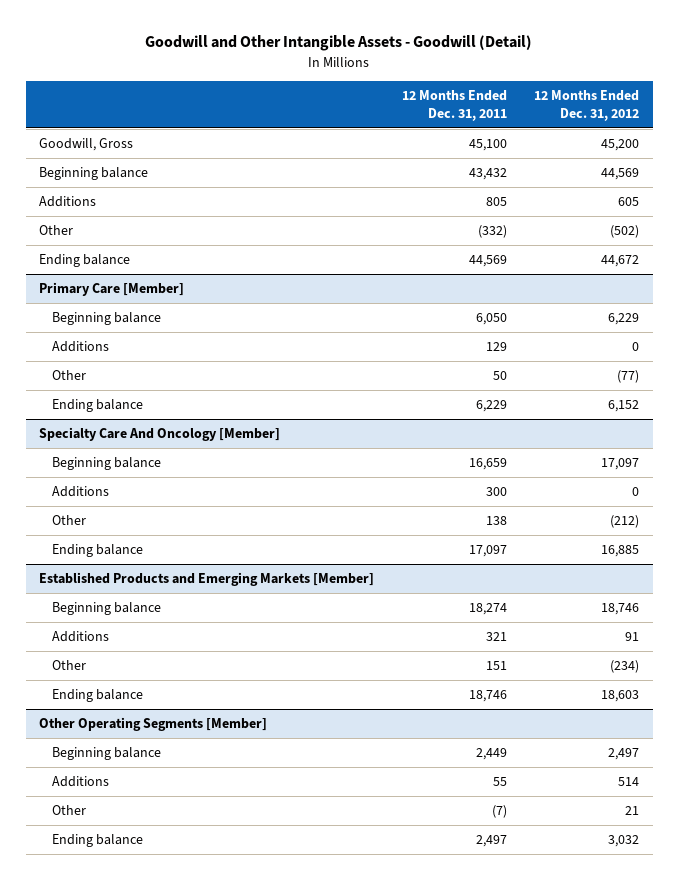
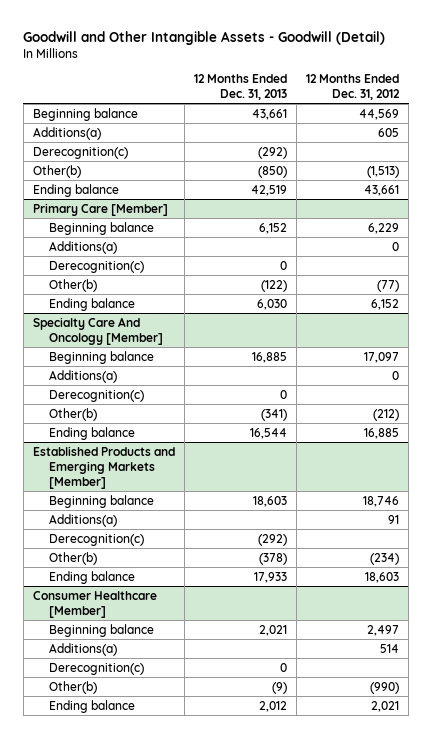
- | 12 Months Ended Dec. 31, 2011 | 12 Months Ended Dec. 31, 2012
+ | 12 Months Ended Dec. 31, 2013 | 12 Months Ended Dec. 31, 2012
- Goodwill, Gross | 45,100 | 45,200
- Additions | 805 | 605
- Other | (332) | (502)
- Ending balance | 44,569 | 44,672
+ Additions(a) | | 605
+ Derecognition(c) | (292) |
+ Other(b) | (850) | (1,513)
+ Ending balance | 42,519 | 43,661
@ Primary Care [Member]
- Additions | 129 | 0
- Other | 50 | (77)
+ Additions(a) | | 0
+ Derecognition(c) | 0 |
+ Other(b) | (122) | (77)
@ Specialty Care And Oncology [Member]
- Additions | 300 | 0
- Other | 138 | (212)
+ Additions(a) | | 0
+ Derecognition(c) | 0 |
+ Other(b) | (341) | (212)
@ Established Products and Emerging Markets [Member]
- Additions | 321 | 91
- Other | 151 | (234)
+ Additions(a) | | 91
+ Derecognition(c) | (292) |
+ Other(b) | (378) | (234)
- Other Operating Segments [Member]
+ Consumer Healthcare [Member]
- Additions | 55 | 514
- Other | (7) | 21
- Ending balance | 2,497 | 3,032
+ Additions(a) | | 514
+ Derecognition(c) | 0 |
+ Other(b) | (9) | (990)
+ Ending balance | 2,012 | 2,021

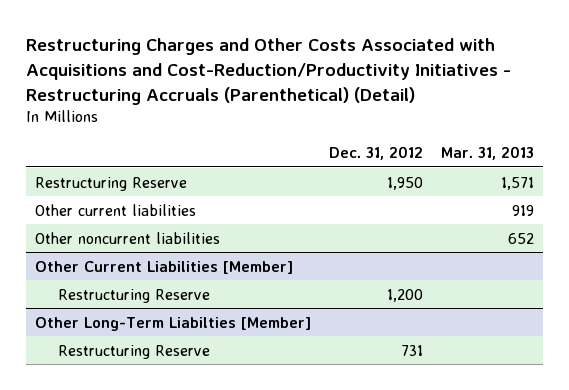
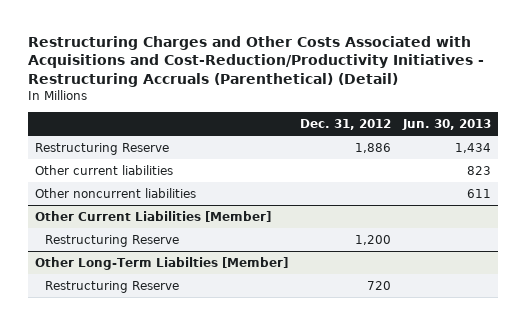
- | Dec. 31, 2012 | Mar. 31, 2013
+ | Dec. 31, 2012 | Jun. 30, 2013
- Restructuring Reserve | 1,950 | 1,571
+ Restructuring Reserve | 1,886 | 1,434
@ Other Long-Term Liabilties [Member]
- Restructuring Reserve | 731 |
+ Restructuring Reserve | 720 |

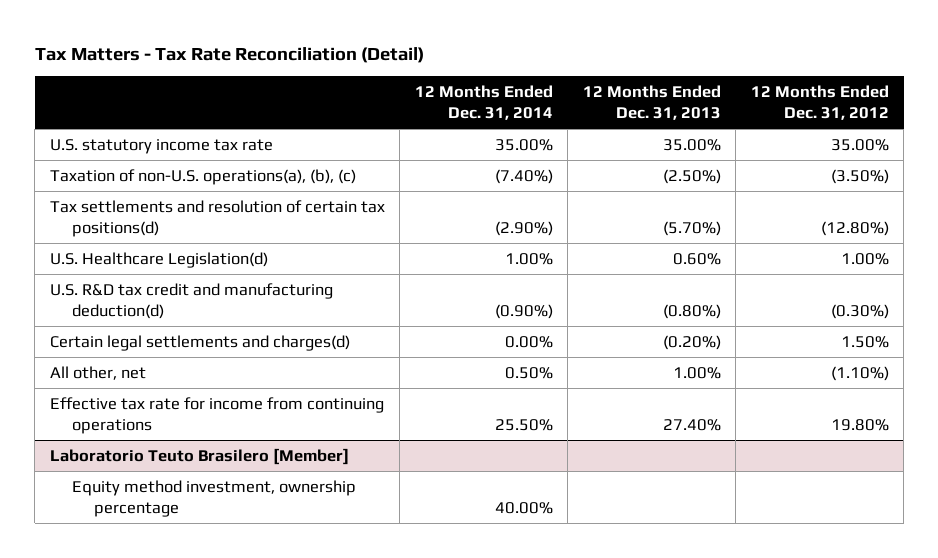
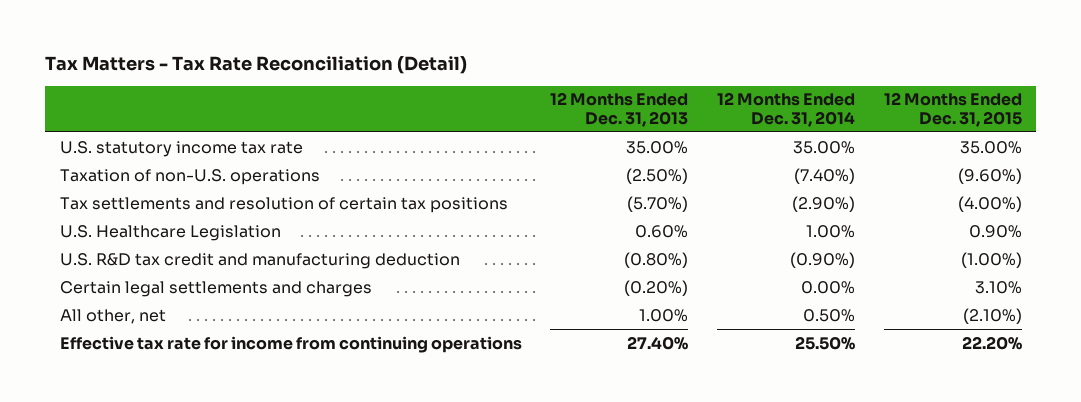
- | 12 Months Ended Dec. 31, 2014 | 12 Months Ended Dec. 31, 2013 | 12 Months Ended Dec. 31, 2012
+ | 12 Months Ended Dec. 31, 2013 | 12 Months Ended Dec. 31, 2014 | 12 Months Ended Dec. 31, 2015
- Taxation of non-U.S. operations(a), (b), (c) | (7.40%) | (2.50%) | (3.50%)
- Tax settlements and resolution of certain tax positions(d) | (2.90%) | (5.70%) | (12.80%)
- U.S. Healthcare Legislation(d) | 1.00% | 0.60% | 1.00%
- U.S. R&D tax credit and manufacturing deduction(d) | (0.90%) | (0.80%) | (0.30%)
- Certain legal settlements and charges(d) | 0.00% | (0.20%) | 1.50%
+ Taxation of non-U.S. operations | (2.50%) | (7.40%) | (9.60%)
+ Tax settlements and resolution of certain tax positions | (5.70%) | (2.90%) | (4.00%)
+ U.S. Healthcare Legislation | 0.60% | 1.00% | 0.90%
+ U.S. R&D tax credit and manufacturing deduction | (0.80%) | (0.90%) | (1.00%)
+ Certain legal settlements and charges | (0.20%) | 0.00% | 3.10%
- Laboratorio Teuto Brasilero [Member]
- Equity method investment, ownership percentage | 40.00% | |

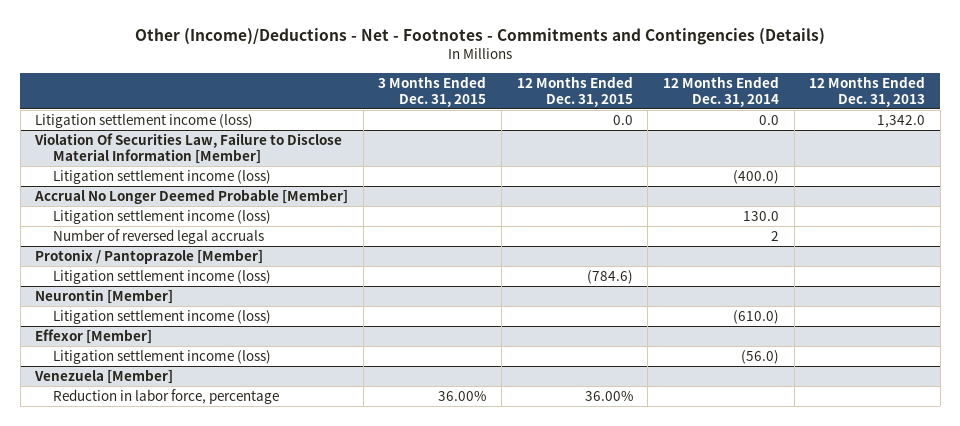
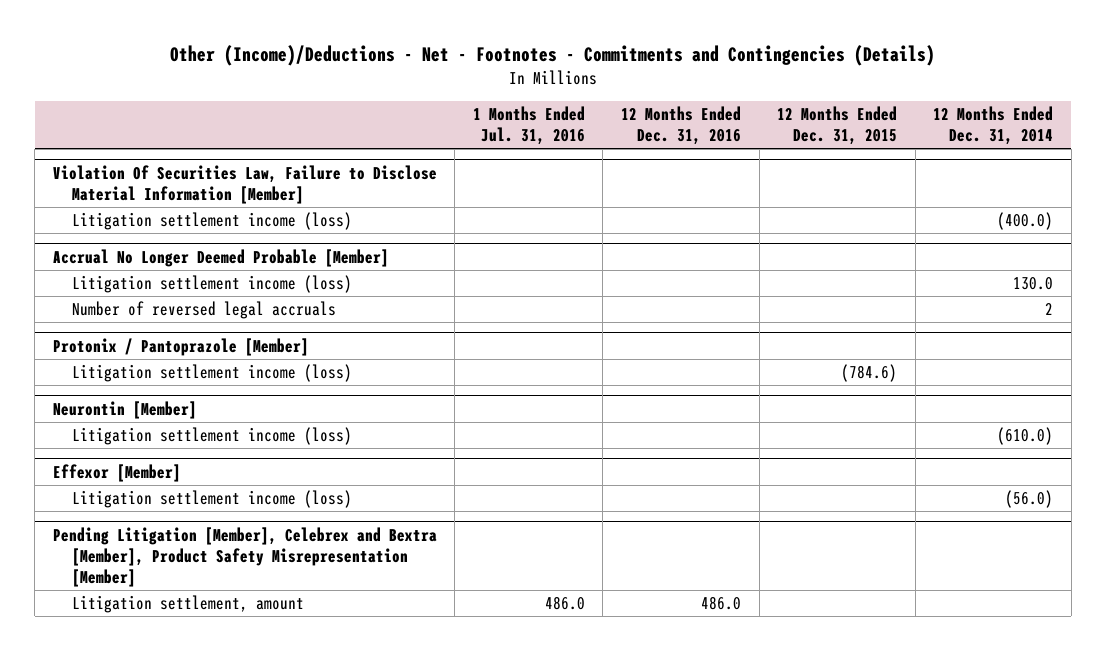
- | 3 Months Ended Dec. 31, 2015 | 12 Months Ended Dec. 31, 2015 | 12 Months Ended Dec. 31, 2014 | 12 Months Ended Dec. 31, 2013
+ | 1 Months Ended Jul. 31, 2016 | 12 Months Ended Dec. 31, 2016 | 12 Months Ended Dec. 31, 2015 | 12 Months Ended Dec. 31, 2014
- Litigation settlement income (loss) | | 0.0 | 0.0 | 1,342.0
- Venezuela [Member]
- Reduction in labor force, percentage | 36.00% | 36.00% | |
+ Pending Litigation [Member], Celebrex and Bextra [Member], Product Safety Misrepresentation [Member]
+ Litigation settlement, amount | 486.0 | 486.0 | |

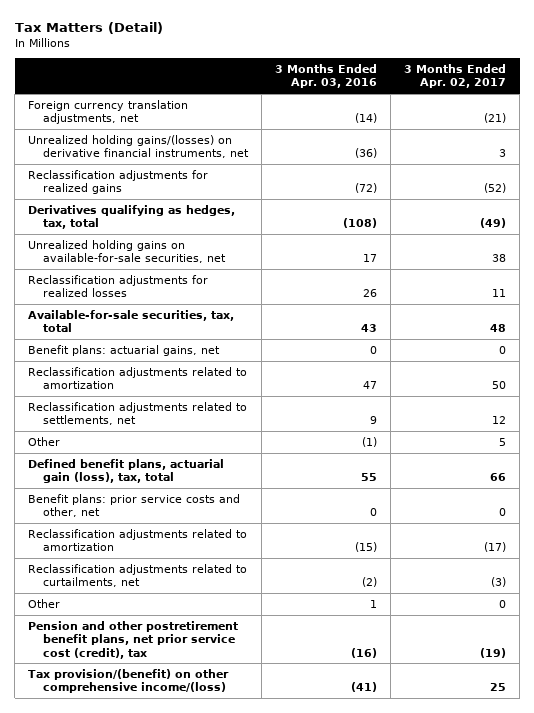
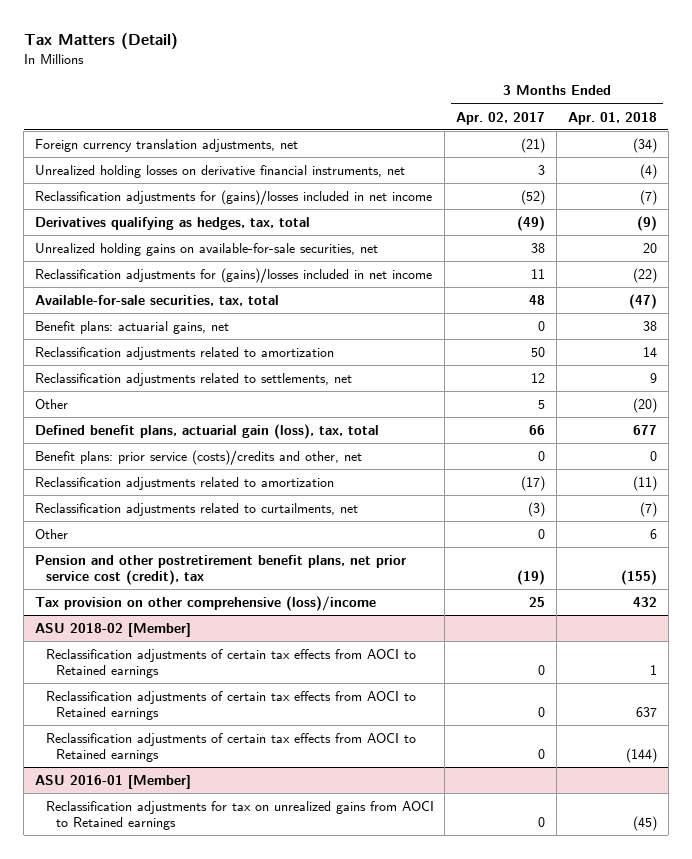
- | 3 Months Ended Apr. 03, 2016 | 3 Months Ended Apr. 02, 2017
+ | 3 Months Ended Apr. 02, 2017 | 3 Months Ended Apr. 01, 2018
- Unrealized holding gains/(losses) on derivative financial instruments, net | (36) | 3
- Reclassification adjustments for realized gains | (72) | (52)
+ Unrealized holding losses on derivative financial instruments, net | 3 | (4)
+ Reclassification adjustments for (gains)/losses included in net income | (52) | (7)
- Reclassification adjustments for realized losses | 26 | 11
+ Reclassification adjustments for (gains)/losses included in net income | 11 | (22)
- Benefit plans: prior service costs and other, net | 0 | 0
+ Benefit plans: prior service (costs)/credits and other, net | 0 | 0
- Tax provision/(benefit) on other comprehensive income/(loss) | (41) | 25
+ Tax provision on other comprehensive (loss)/income | 25 | 432
+ ASU 2018-02 [Member]
+ Reclassification adjustments of certain tax effects from AOCI to Retained earnings | 0 | 1
+ Reclassification adjustments of certain tax effects from AOCI to Retained earnings | 0 | 637
+ Reclassification adjustments of certain tax effects from AOCI to Retained earnings | 0 | (144)
+ ASU 2016-01 [Member]
+ Reclassification adjustments for tax on unrealized gains from AOCI to Retained earnings | 0 | (45)

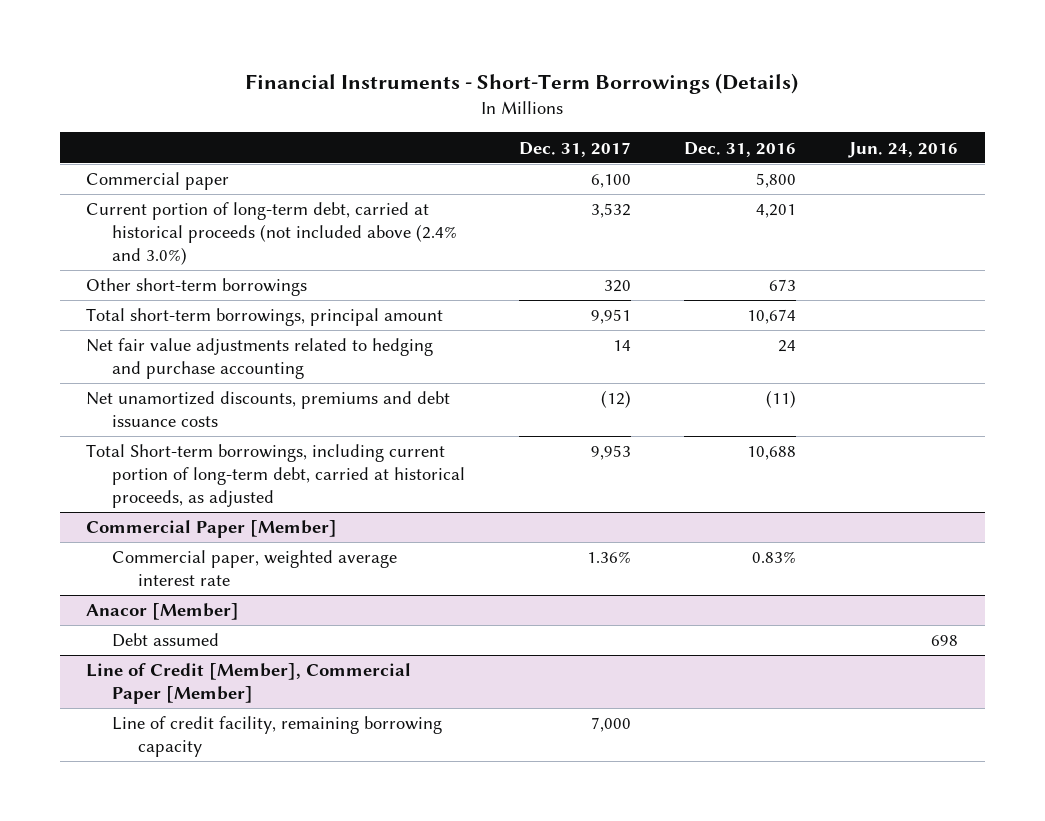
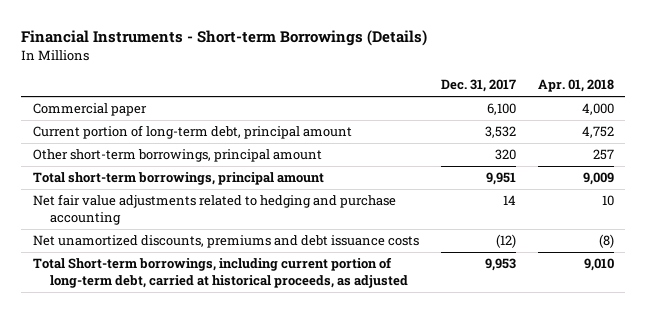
- Financial Instruments - Short-Term Borrowings (Details)
+ Financial Instruments - Short-term Borrowings (Details)
- | Dec. 31, 2017 | Dec. 31, 2016 | Jun. 24, 2016
+ | Dec. 31, 2017 | Apr. 01, 2018
- Current portion of long-term debt, carried at historical proceeds (not included above (2.4% and 3.0%) | 3,532 | 4,201 |
- Other short-term borrowings | 320 | 673 |
+ Current portion of long-term debt, principal amount | 3,532 | 4,752
+ Other short-term borrowings, principal amount | 320 | 257
- Commercial Paper [Member]
- Commercial paper, weighted average interest rate | 1.36% | 0.83% |
- Anacor [Member]
- Debt assumed | | | 698
- Line of Credit [Member], Commercial Paper [Member]
- Line of credit facility, remaining borrowing capacity | 7,000 | |

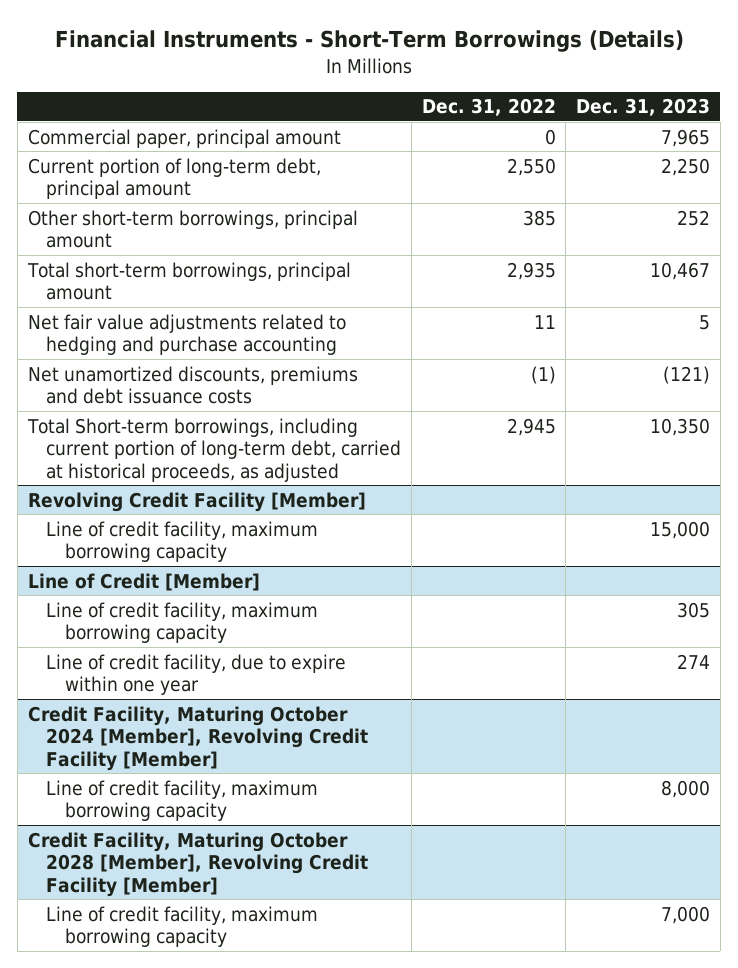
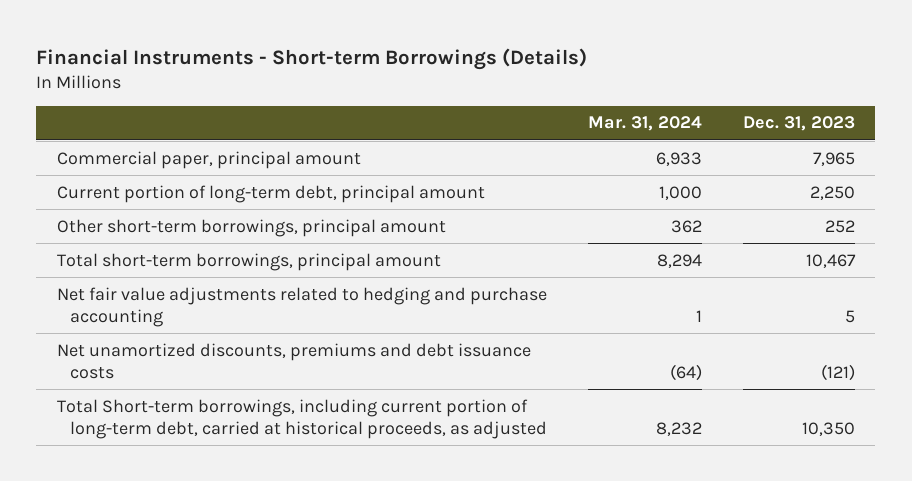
- Financial Instruments - Short-Term Borrowings (Details)
+ Financial Instruments - Short-term Borrowings (Details)
- | Dec. 31, 2022 | Dec. 31, 2023
+ | Mar. 31, 2024 | Dec. 31, 2023
- Revolving Credit Facility [Member]
- Line of credit facility, maximum borrowing capacity | | 15,000
- Line of Credit [Member]
- Line of credit facility, maximum borrowing capacity | | 305
- Line of credit facility, due to expire within one year | | 274
- Credit Facility, Maturing October 2024 [Member], Revolving Credit Facility [Member]
- Line of credit facility, maximum borrowing capacity | | 8,000
- Credit Facility, Maturing October 2028 [Member], Revolving Credit Facility [Member]
- Line of credit facility, maximum borrowing capacity | | 7,000

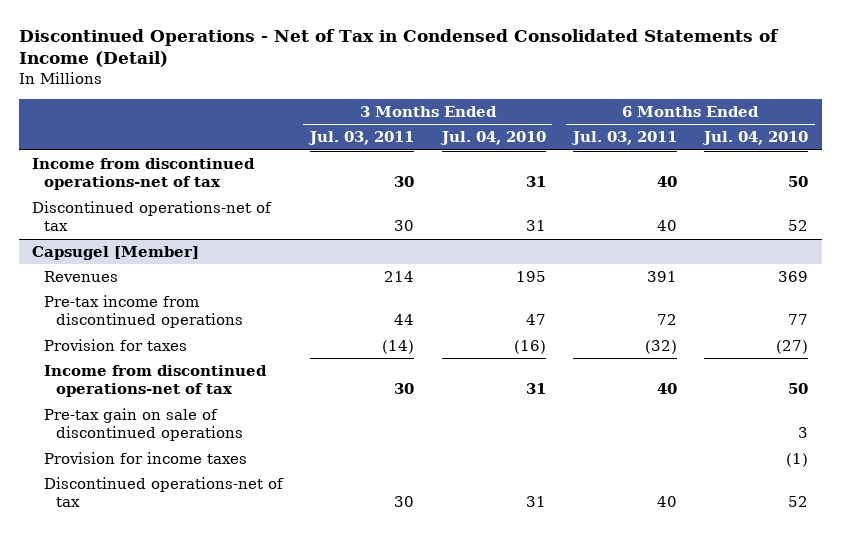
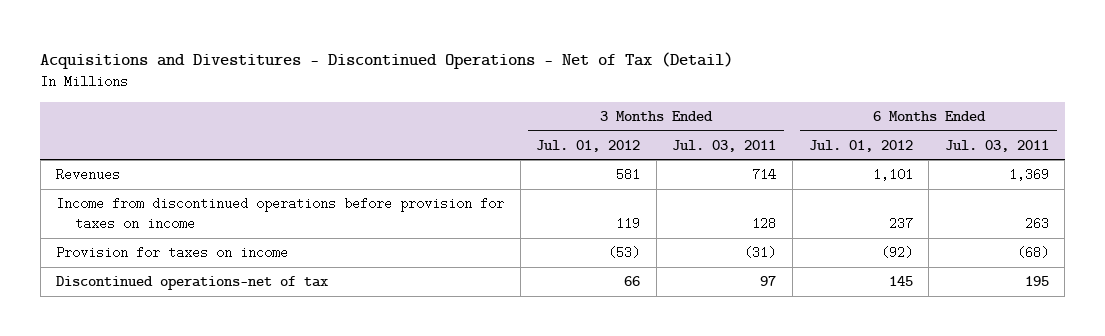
- Discontinued Operations - Net of Tax in Condensed Consolidated Statements of Income (Detail)
+ Acquisitions and Divestitures - Discontinued Operations - Net of Tax (Detail)
- | 3 Months Ended Jul. 03, 2011 | 3 Months Ended Jul. 04, 2010 | 6 Months Ended Jul. 03, 2011 | 6 Months Ended Jul. 04, 2010
+ | 3 Months Ended Jul. 01, 2012 | 3 Months Ended Jul. 03, 2011 | 6 Months Ended Jul. 01, 2012 | 6 Months Ended Jul. 03, 2011
- Income from discontinued operations-net of tax | 30 | 31 | 40 | 50
- Discontinued operations-net of tax | 30 | 31 | 40 | 52
- Capsugel [Member]
- Revenues | 214 | 195 | 391 | 369
- Pre-tax income from discontinued operations | 44 | 47 | 72 | 77
- Provision for taxes | (14) | (16) | (32) | (27)
- Income from discontinued operations-net of tax | 30 | 31 | 40 | 50
- Pre-tax gain on sale of discontinued operations | | | | 3
- Provision for income taxes | | | | (1)
- Discontinued operations-net of tax | 30 | 31 | 40 | 52
+ Revenues | 581 | 714 | 1,101 | 1,369
+ Income from discontinued operations before provision for taxes on income | 119 | 128 | 237 | 263
+ Provision for taxes on income | (53) | (31) | (92) | (68)
+ Discontinued operations-net of tax | 66 | 97 | 145 | 195

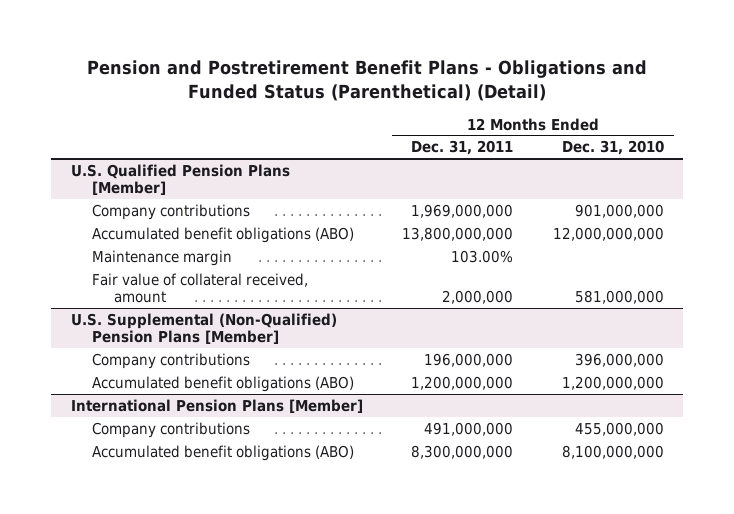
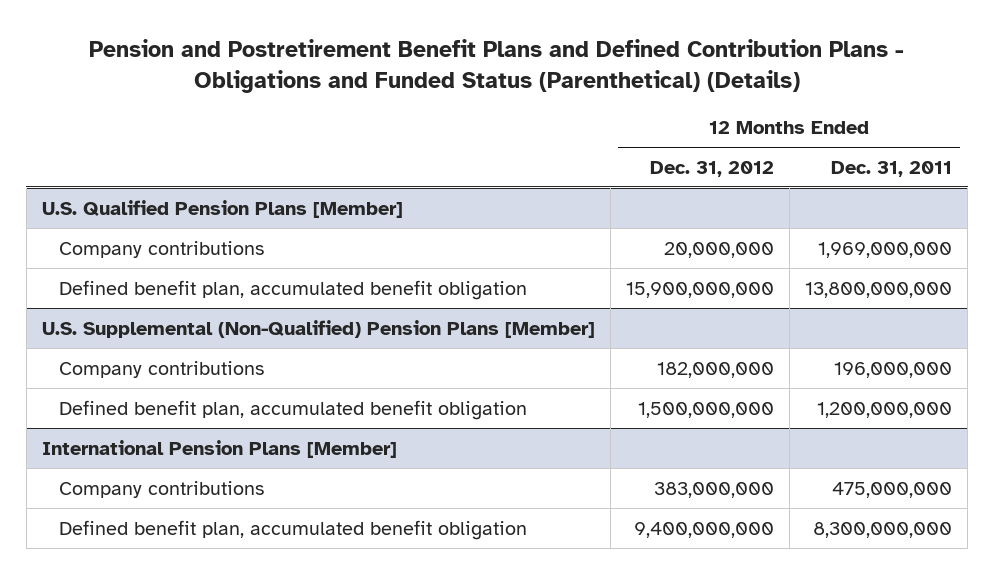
- Pension and Postretirement Benefit Plans - Obligations and Funded Status (Parenthetical) (Detail)
+ Pension and Postretirement Benefit Plans and Defined Contribution Plans - Obligations and Funded Status (Parenthetical) (Details)
- | 12 Months Ended Dec. 31, 2011 | 12 Months Ended Dec. 31, 2010
+ | 12 Months Ended Dec. 31, 2012 | 12 Months Ended Dec. 31, 2011
@ U.S. Qualified Pension Plans [Member]
- Accumulated benefit obligations (ABO) | 13,800,000,000 | 12,000,000,000
- Maintenance margin | 103.00% |
- Fair value of collateral received, amount | 2,000,000 | 581,000,000
+ Defined benefit plan, accumulated benefit obligation | 15,900,000,000 | 13,800,000,000
@ U.S. Supplemental (Non-Qualified) Pension Plans [Member]
- Accumulated benefit obligations (ABO) | 1,200,000,000 | 1,200,000,000
+ Defined benefit plan, accumulated benefit obligation | 1,500,000,000 | 1,200,000,000
@ International Pension Plans [Member]
- Company contributions | 491,000,000 | 455,000,000
- Accumulated benefit obligations (ABO) | 8,300,000,000 | 8,100,000,000
+ Company contributions | 383,000,000 | 475,000,000
+ Defined benefit plan, accumulated benefit obligation | 9,400,000,000 | 8,300,000,000

